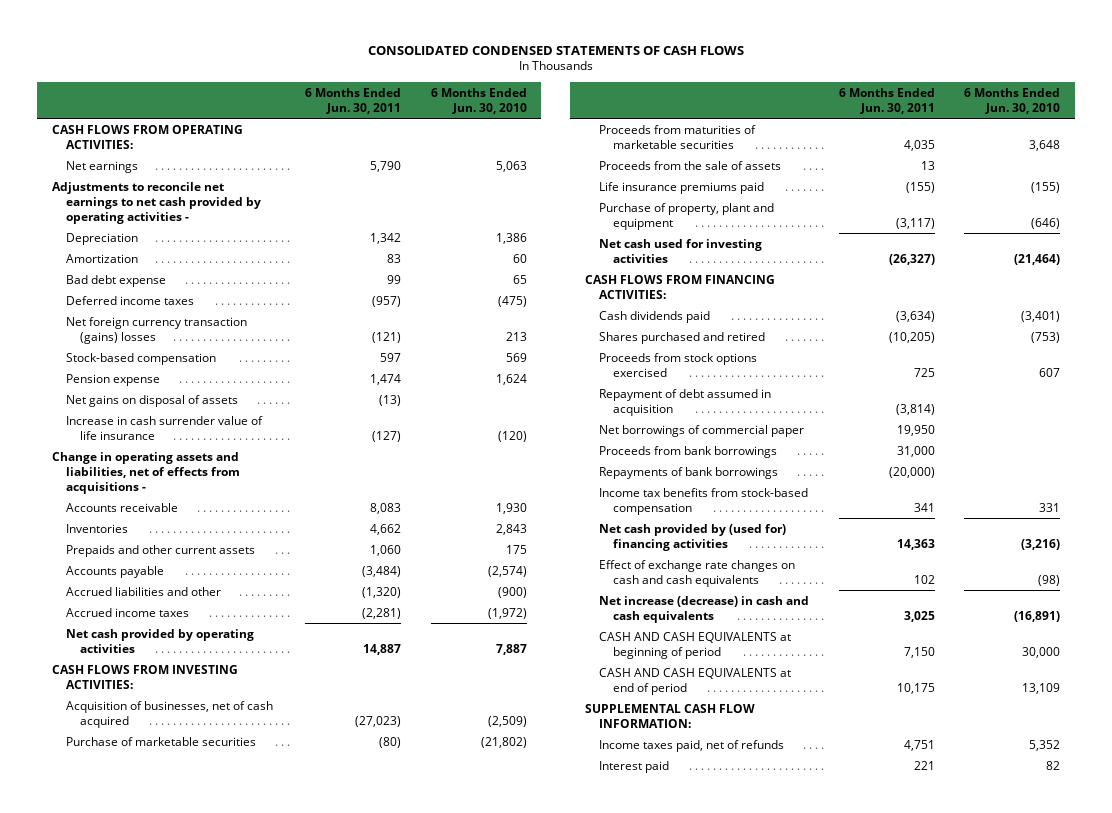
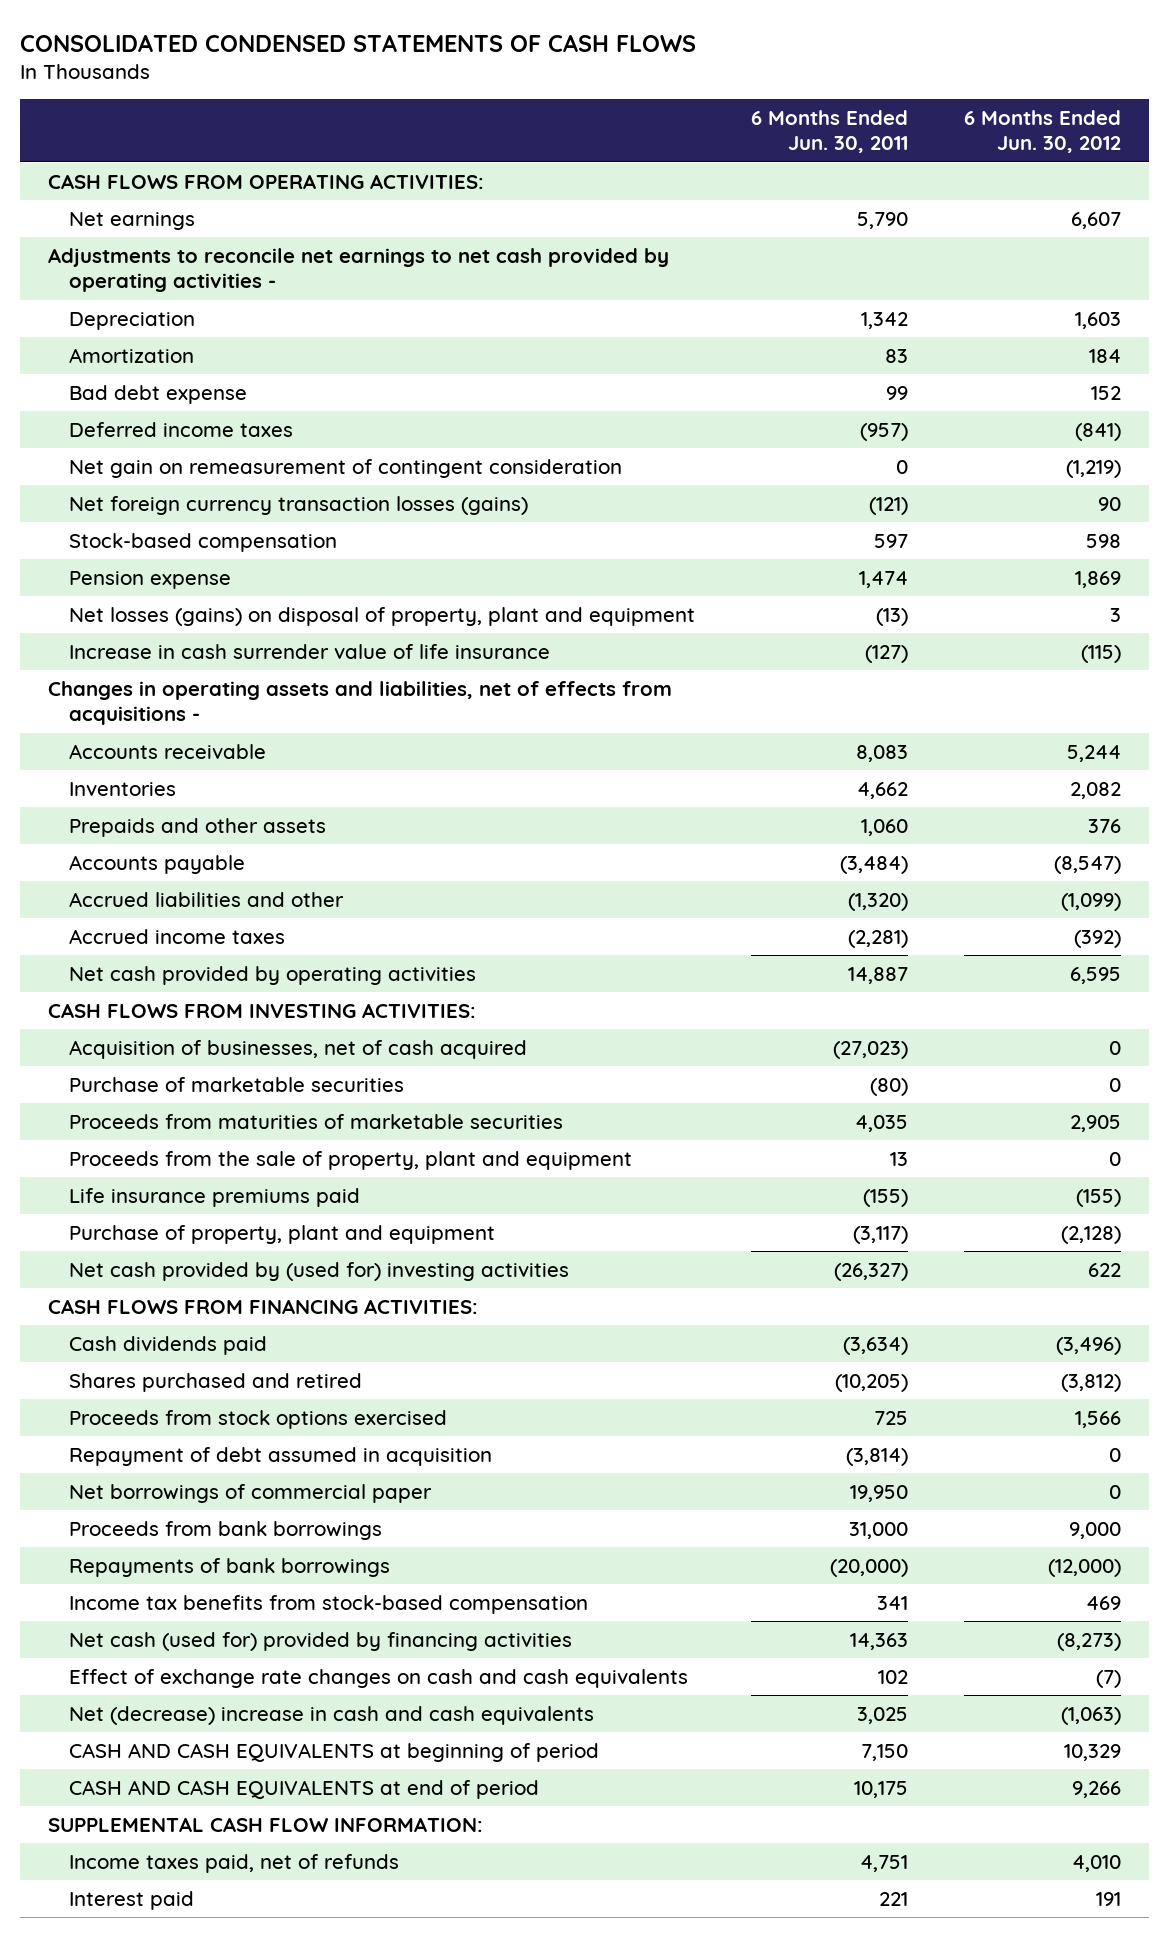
- | 6 Months Ended Jun. 30, 2011 | 6 Months Ended Jun. 30, 2010
+ | 6 Months Ended Jun. 30, 2011 | 6 Months Ended Jun. 30, 2012
- Net foreign currency transaction (gains) losses | (121) | 213
+ Net gain on remeasurement of contingent consideration | 0 | (1,219)
+ Net foreign currency transaction losses (gains) | (121) | 90
- Net gains on disposal of assets | (13) |
+ Net losses (gains) on disposal of property, plant and equipment | (13) | 3
- Change in operating assets and liabilities, net of effects from acquisitions -
+ Changes in operating assets and liabilities, net of effects from acquisitions -
- Prepaids and other current assets | 1,060 | 175
+ Prepaids and other assets | 1,060 | 376
- Proceeds from the sale of assets | 13 |
+ Proceeds from the sale of property, plant and equipment | 13 | 0
- Net cash used for investing activities | (26,327) | (21,464)
+ Net cash provided by (used for) investing activities | (26,327) | 622
- Net cash provided by (used for) financing activities | 14,363 | (3,216)
+ Net cash (used for) provided by financing activities | 14,363 | (8,273)
- Net increase (decrease) in cash and cash equivalents | 3,025 | (16,891)
+ Net (decrease) increase in cash and cash equivalents | 3,025 | (1,063)

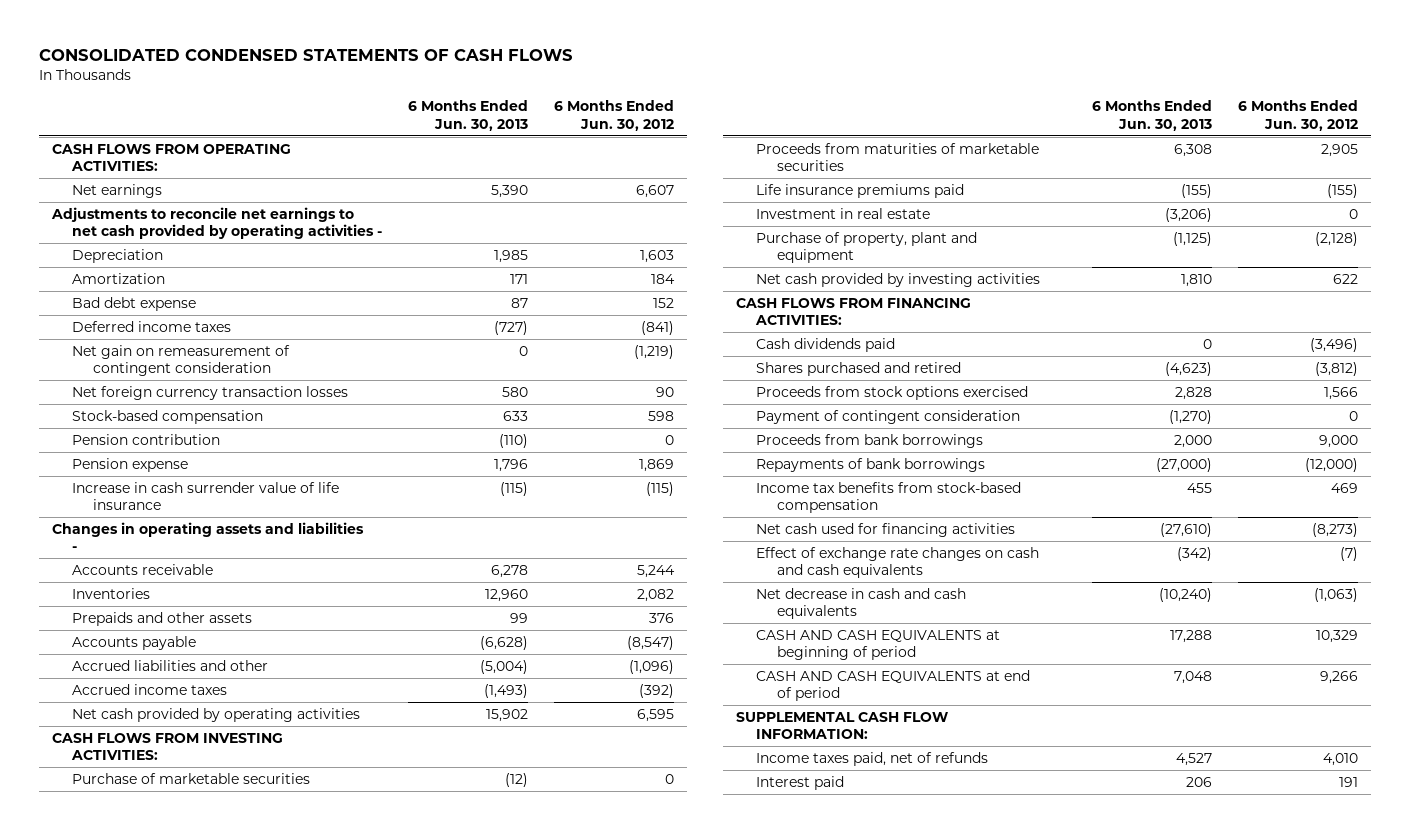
- | 6 Months Ended Jun. 30, 2011 | 6 Months Ended Jun. 30, 2012
+ | 6 Months Ended Jun. 30, 2013 | 6 Months Ended Jun. 30, 2012
- Net foreign currency transaction losses (gains) | (121) | 90
+ Net foreign currency transaction losses | 580 | 90
+ Pension contribution | (110) | 0
- Net losses (gains) on disposal of property, plant and equipment | (13) | 3
- Changes in operating assets and liabilities, net of effects from acquisitions -
+ Changes in operating assets and liabilities -
- Accrued liabilities and other | (1,320) | (1,099)
+ Accrued liabilities and other | (5,004) | (1,096)
- Acquisition of businesses, net of cash acquired | (27,023) | 0
- Proceeds from the sale of property, plant and equipment | 13 | 0
+ Investment in real estate | (3,206) | 0
- Net cash provided by (used for) investing activities | (26,327) | 622
+ Net cash provided by investing activities | 1,810 | 622
- Repayment of debt assumed in acquisition | (3,814) | 0
- Net borrowings of commercial paper | 19,950 | 0
+ Payment of contingent consideration | (1,270) | 0
- Net cash (used for) provided by financing activities | 14,363 | (8,273)
+ Net cash used for financing activities | (27,610) | (8,273)
- Net (decrease) increase in cash and cash equivalents | 3,025 | (1,063)
+ Net decrease in cash and cash equivalents | (10,240) | (1,063)

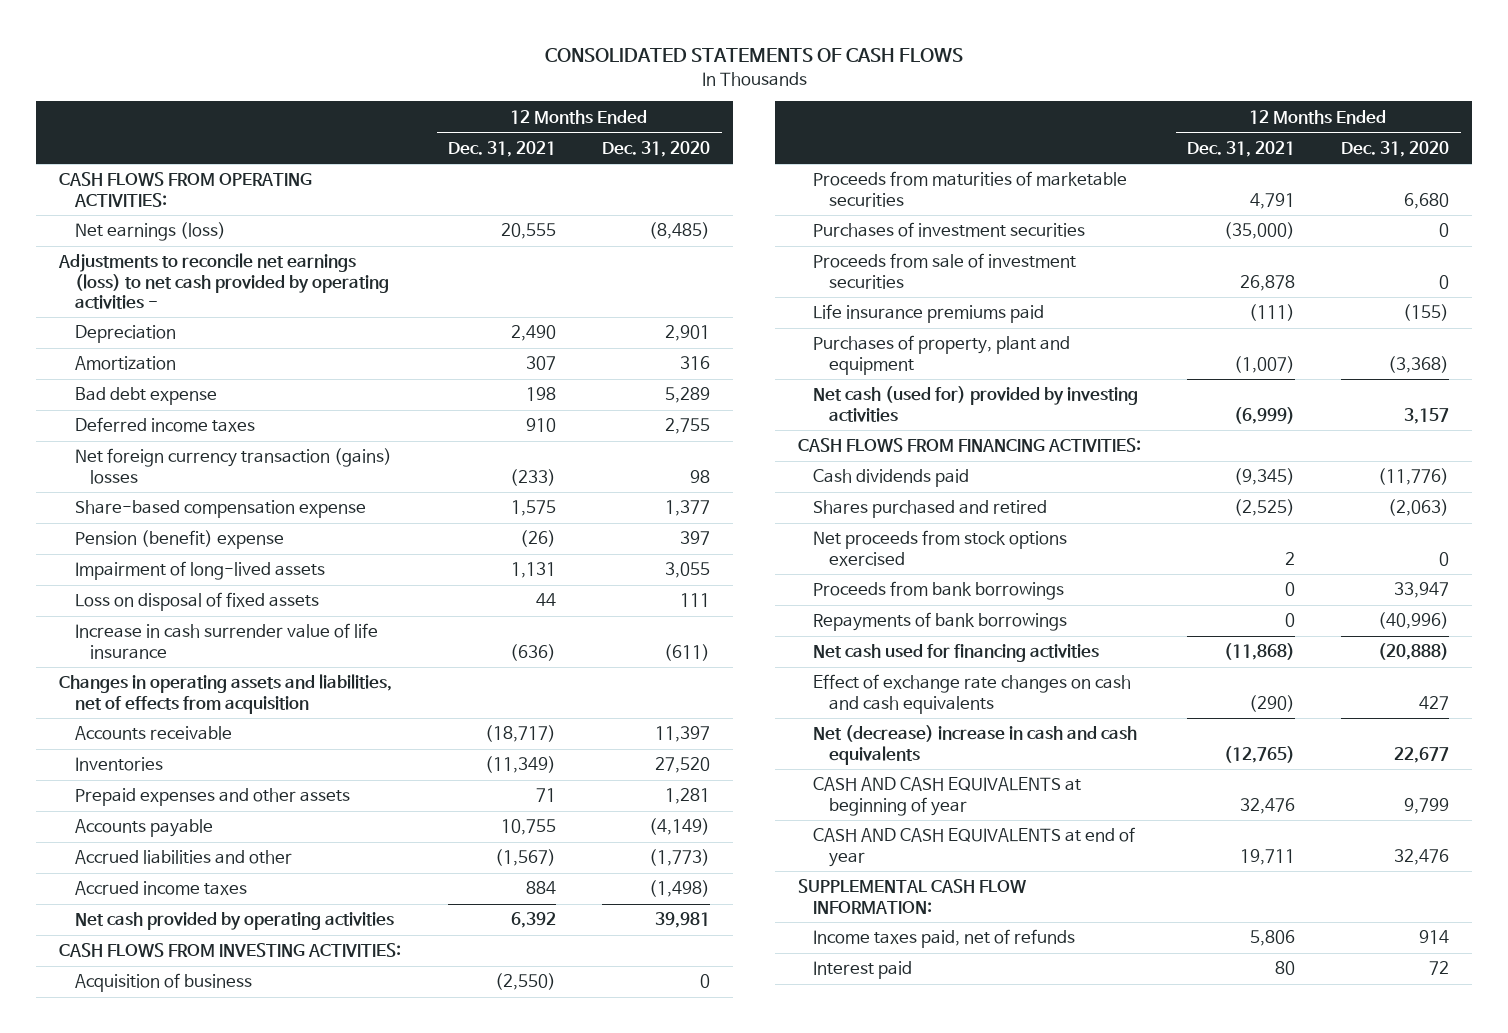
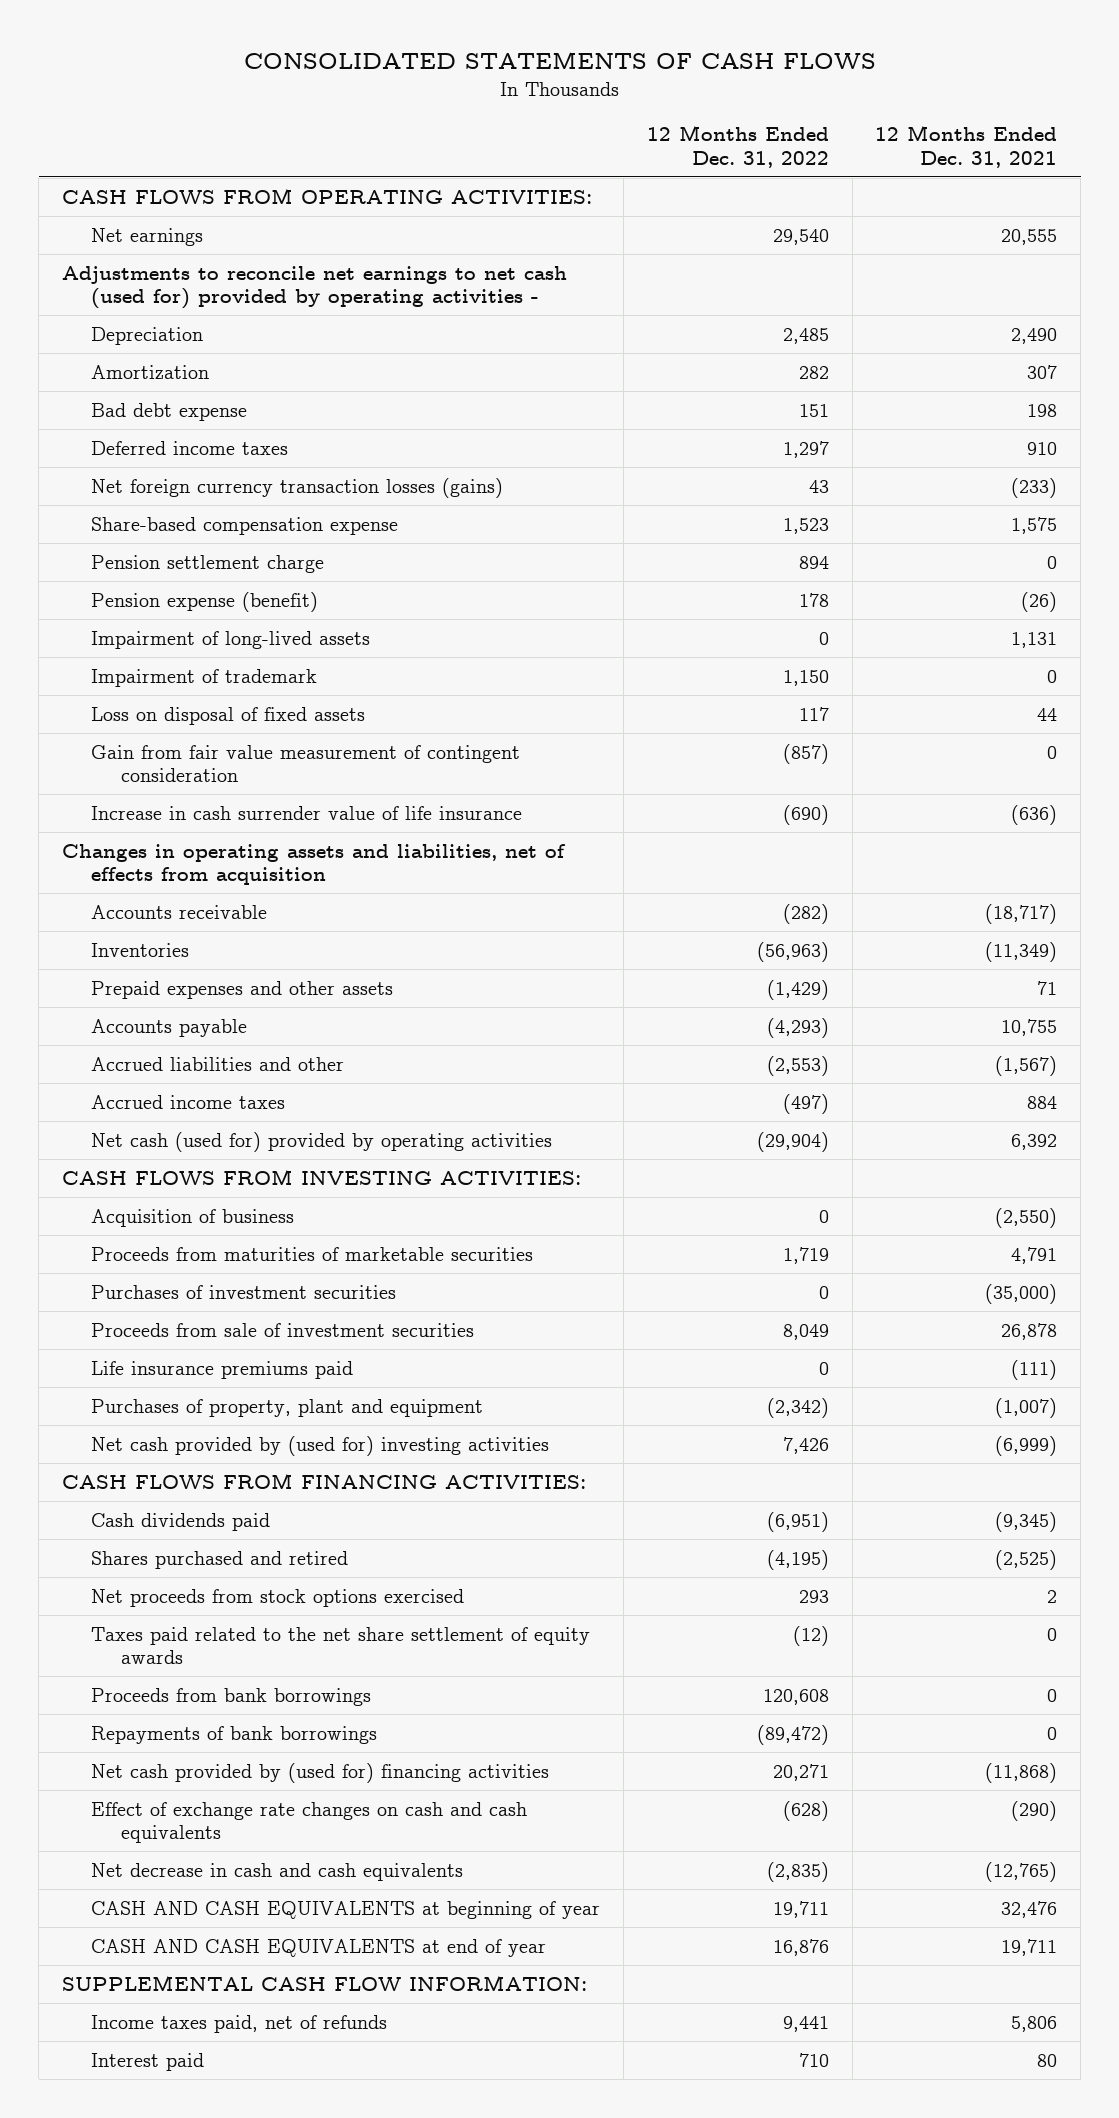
- | 12 Months Ended Dec. 31, 2021 | 12 Months Ended Dec. 31, 2020
+ | 12 Months Ended Dec. 31, 2022 | 12 Months Ended Dec. 31, 2021
- Net earnings (loss) | 20,555 | (8,485)
- Adjustments to reconcile net earnings (loss) to net cash provided by operating activities -
+ Net earnings | 29,540 | 20,555
+ Adjustments to reconcile net earnings to net cash (used for) provided by operating activities -
- Net foreign currency transaction (gains) losses | (233) | 98
+ Net foreign currency transaction losses (gains) | 43 | (233)
- Pension (benefit) expense | (26) | 397
+ Pension settlement charge | 894 | 0
+ Pension expense (benefit) | 178 | (26)
+ Impairment of trademark | 1,150 | 0
+ Gain from fair value measurement of contingent consideration | (857) | 0
- Net cash provided by operating activities | 6,392 | 39,981
+ Net cash (used for) provided by operating activities | (29,904) | 6,392
- Net cash (used for) provided by investing activities | (6,999) | 3,157
+ Net cash provided by (used for) investing activities | 7,426 | (6,999)
+ Taxes paid related to the net share settlement of equity awards | (12) | 0
- Net cash used for financing activities | (11,868) | (20,888)
+ Net cash provided by (used for) financing activities | 20,271 | (11,868)
- Net (decrease) increase in cash and cash equivalents | (12,765) | 22,677
+ Net decrease in cash and cash equivalents | (2,835) | (12,765)

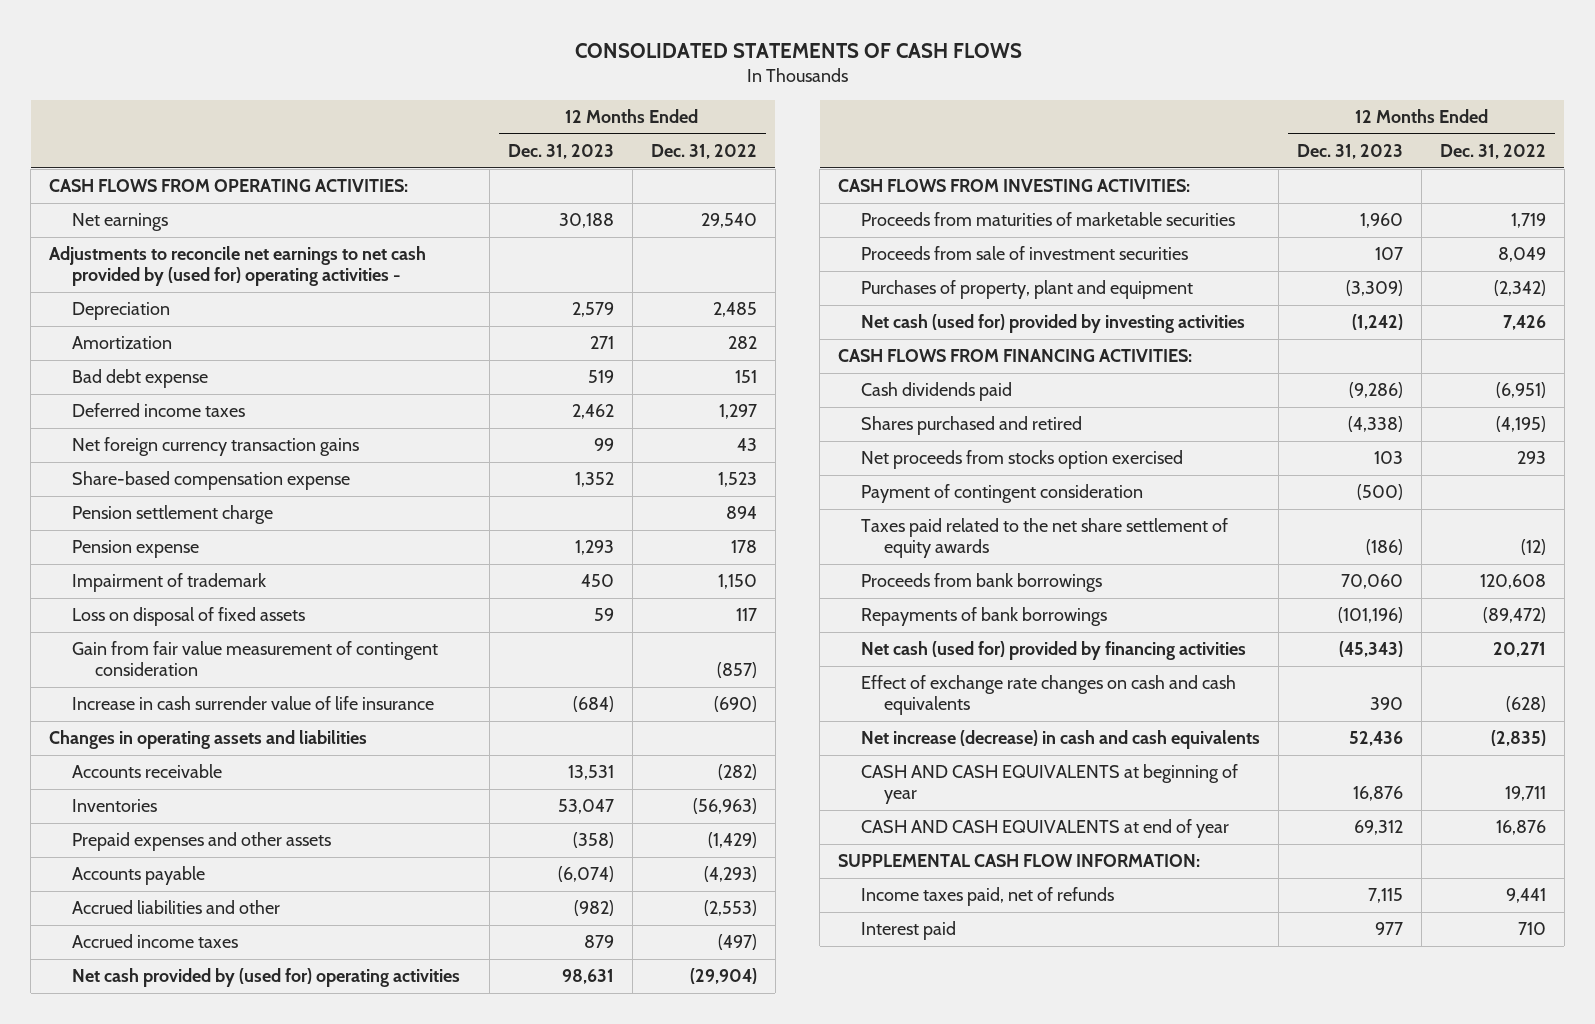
- | 12 Months Ended Dec. 31, 2022 | 12 Months Ended Dec. 31, 2021
+ | 12 Months Ended Dec. 31, 2023 | 12 Months Ended Dec. 31, 2022
- Adjustments to reconcile net earnings to net cash (used for) provided by operating activities -
+ Adjustments to reconcile net earnings to net cash provided by (used for) operating activities -
- Net foreign currency transaction losses (gains) | 43 | (233)
+ Net foreign currency transaction gains | 99 | 43
- Pension expense (benefit) | 178 | (26)
- Impairment of long-lived assets | 0 | 1,131
+ Pension expense | 1,293 | 178
- Changes in operating assets and liabilities, net of effects from acquisition
+ Changes in operating assets and liabilities
- Net cash (used for) provided by operating activities | (29,904) | 6,392
+ Net cash provided by (used for) operating activities | 98,631 | (29,904)
- Acquisition of business | 0 | (2,550)
- Purchases of investment securities | 0 | (35,000)
- Life insurance premiums paid | 0 | (111)
- Net cash provided by (used for) investing activities | 7,426 | (6,999)
+ Net cash (used for) provided by investing activities | (1,242) | 7,426
- Net proceeds from stock options exercised | 293 | 2
+ Net proceeds from stocks option exercised | 103 | 293
+ Payment of contingent consideration | (500) |
- Net cash provided by (used for) financing activities | 20,271 | (11,868)
+ Net cash (used for) provided by financing activities | (45,343) | 20,271
- Net decrease in cash and cash equivalents | (2,835) | (12,765)
+ Net increase (decrease) in cash and cash equivalents | 52,436 | (2,835)

